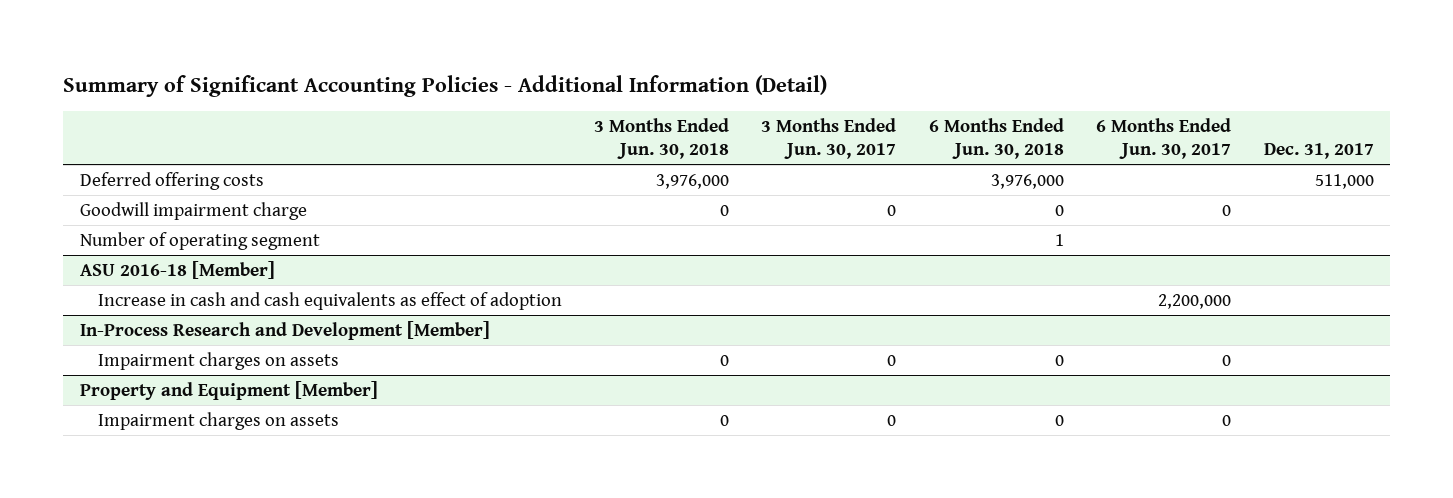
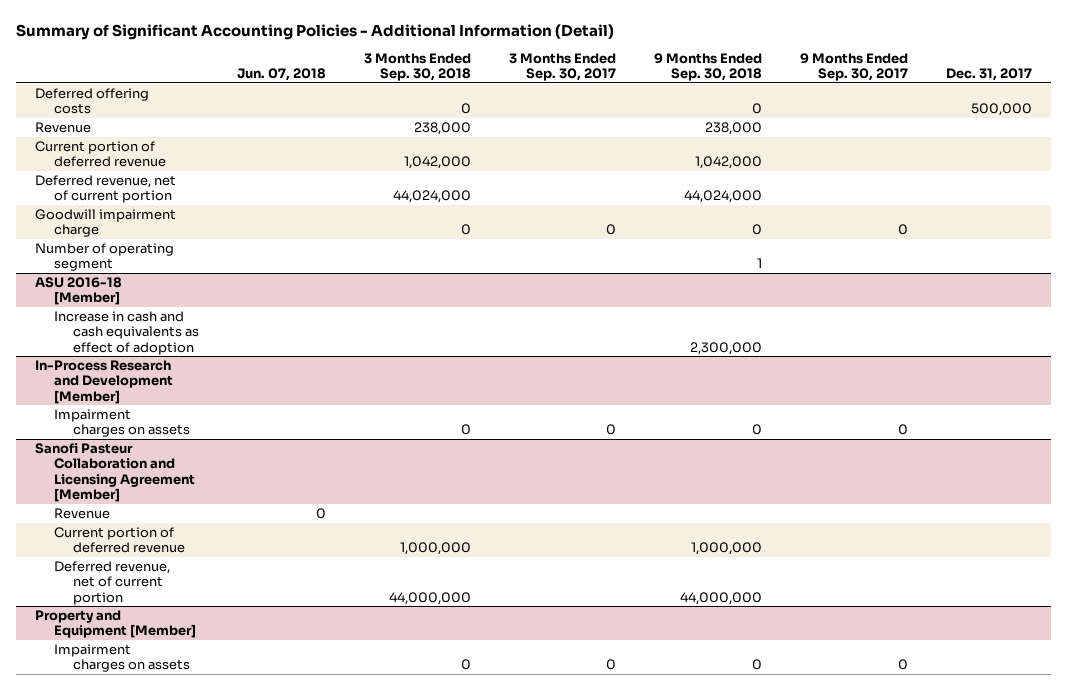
- | 3 Months Ended Jun. 30, 2018 | 3 Months Ended Jun. 30, 2017 | 6 Months Ended Jun. 30, 2018 | 6 Months Ended Jun. 30, 2017 | Dec. 31, 2017
+ | Jun. 07, 2018 | 3 Months Ended Sep. 30, 2018 | 3 Months Ended Sep. 30, 2017 | 9 Months Ended Sep. 30, 2018 | 9 Months Ended Sep. 30, 2017 | Dec. 31, 2017
- Deferred offering costs | 3,976,000 | | 3,976,000 | | 511,000
+ Deferred offering costs | | 0 | | 0 | | 500,000
+ Revenue | | 238,000 | | 238,000 | |
+ Current portion of deferred revenue | | 1,042,000 | | 1,042,000 | |
+ Deferred revenue, net of current portion | | 44,024,000 | | 44,024,000 | |
+ Sanofi Pasteur Collaboration and Licensing Agreement [Member]
+ Revenue | 0 | | | | |
+ Current portion of deferred revenue | | 1,000,000 | | 1,000,000 | |
+ Deferred revenue, net of current portion | | 44,000,000 | | 44,000,000 | |

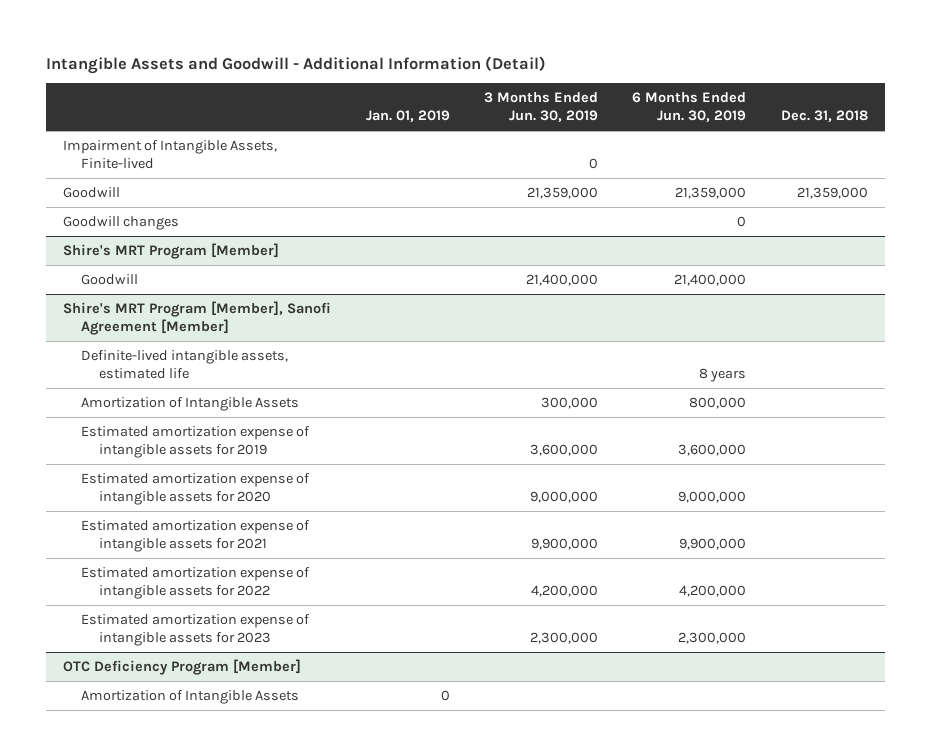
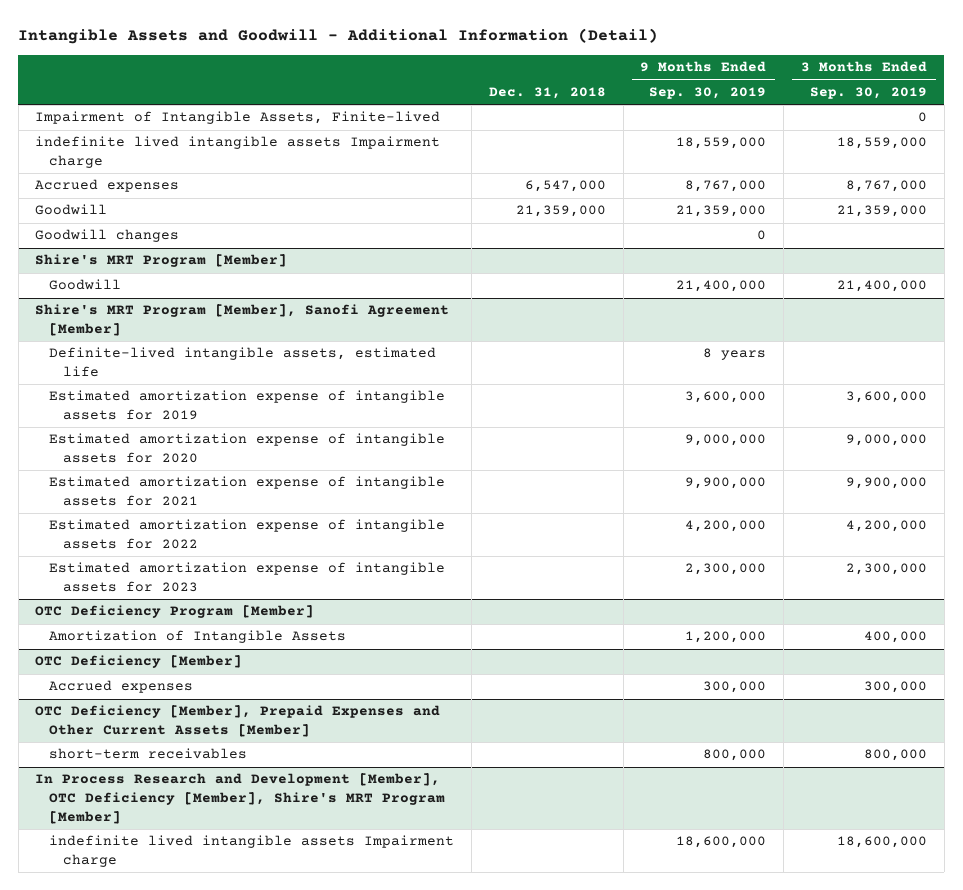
- | Jan. 01, 2019 | 3 Months Ended Jun. 30, 2019 | 6 Months Ended Jun. 30, 2019 | Dec. 31, 2018
+ | Dec. 31, 2018 | 9 Months Ended Sep. 30, 2019 | 3 Months Ended Sep. 30, 2019
+ indefinite lived intangible assets Impairment charge | | 18,559,000 | 18,559,000
+ Accrued expenses | 6,547,000 | 8,767,000 | 8,767,000
@ Shire's MRT Program [Member], Sanofi Agreement [Member]
- Amortization of Intangible Assets | | 300,000 | 800,000 |
+ OTC Deficiency [Member]
+ Accrued expenses | | 300,000 | 300,000
+ OTC Deficiency [Member], Prepaid Expenses and Other Current Assets [Member]
+ short-term receivables | | 800,000 | 800,000
+ In Process Research and Development [Member], OTC Deficiency [Member], Shire's MRT Program [Member]
+ indefinite lived intangible assets Impairment charge | | 18,600,000 | 18,600,000

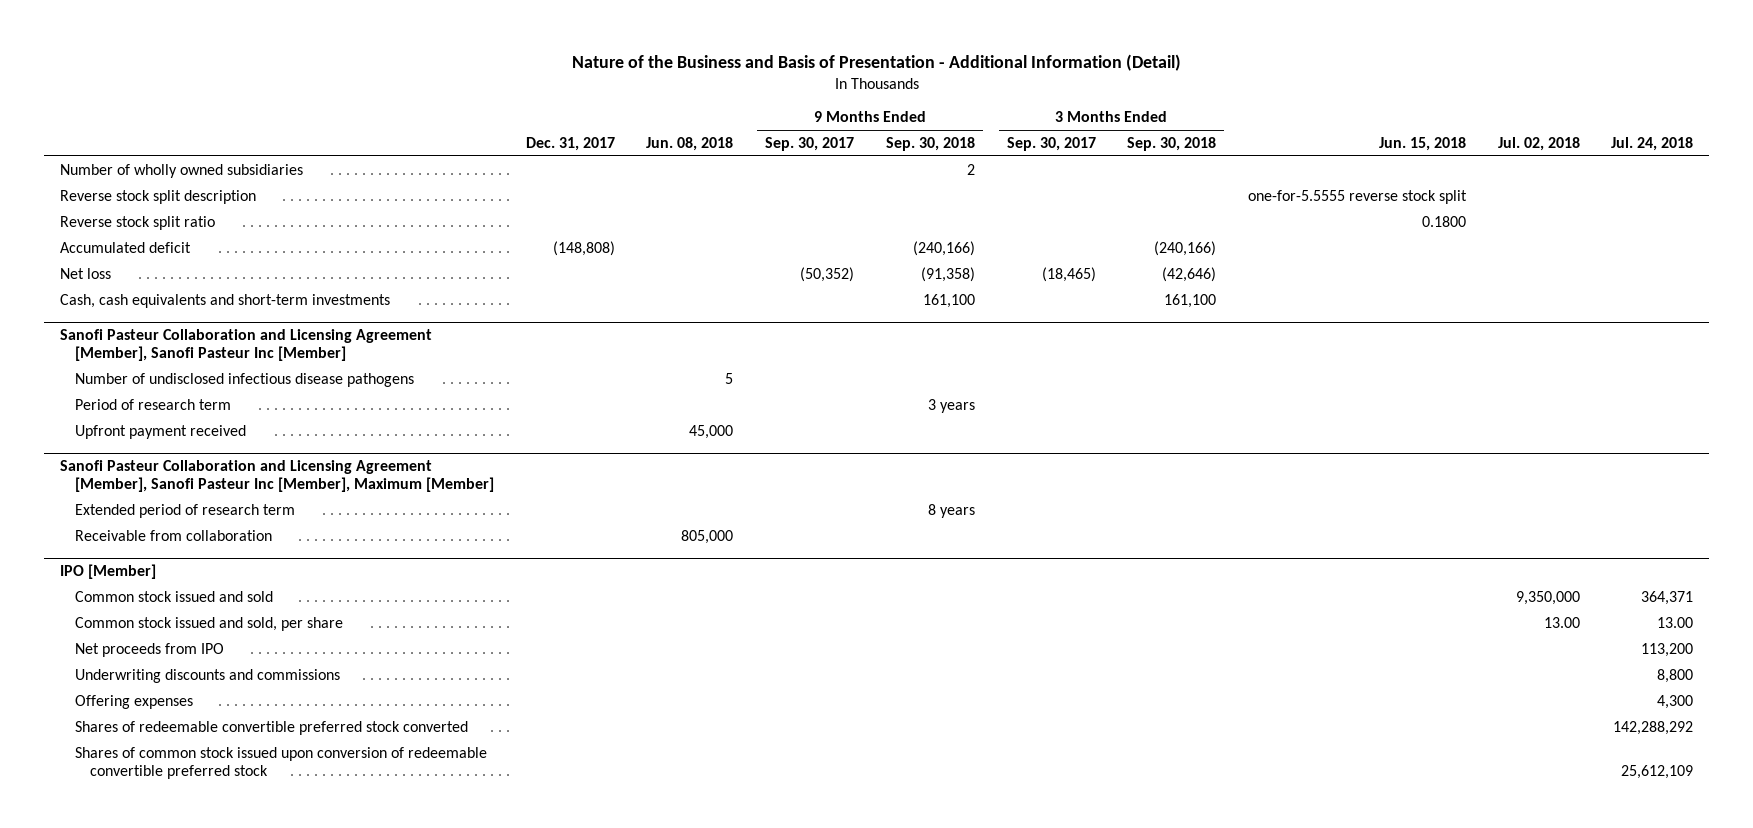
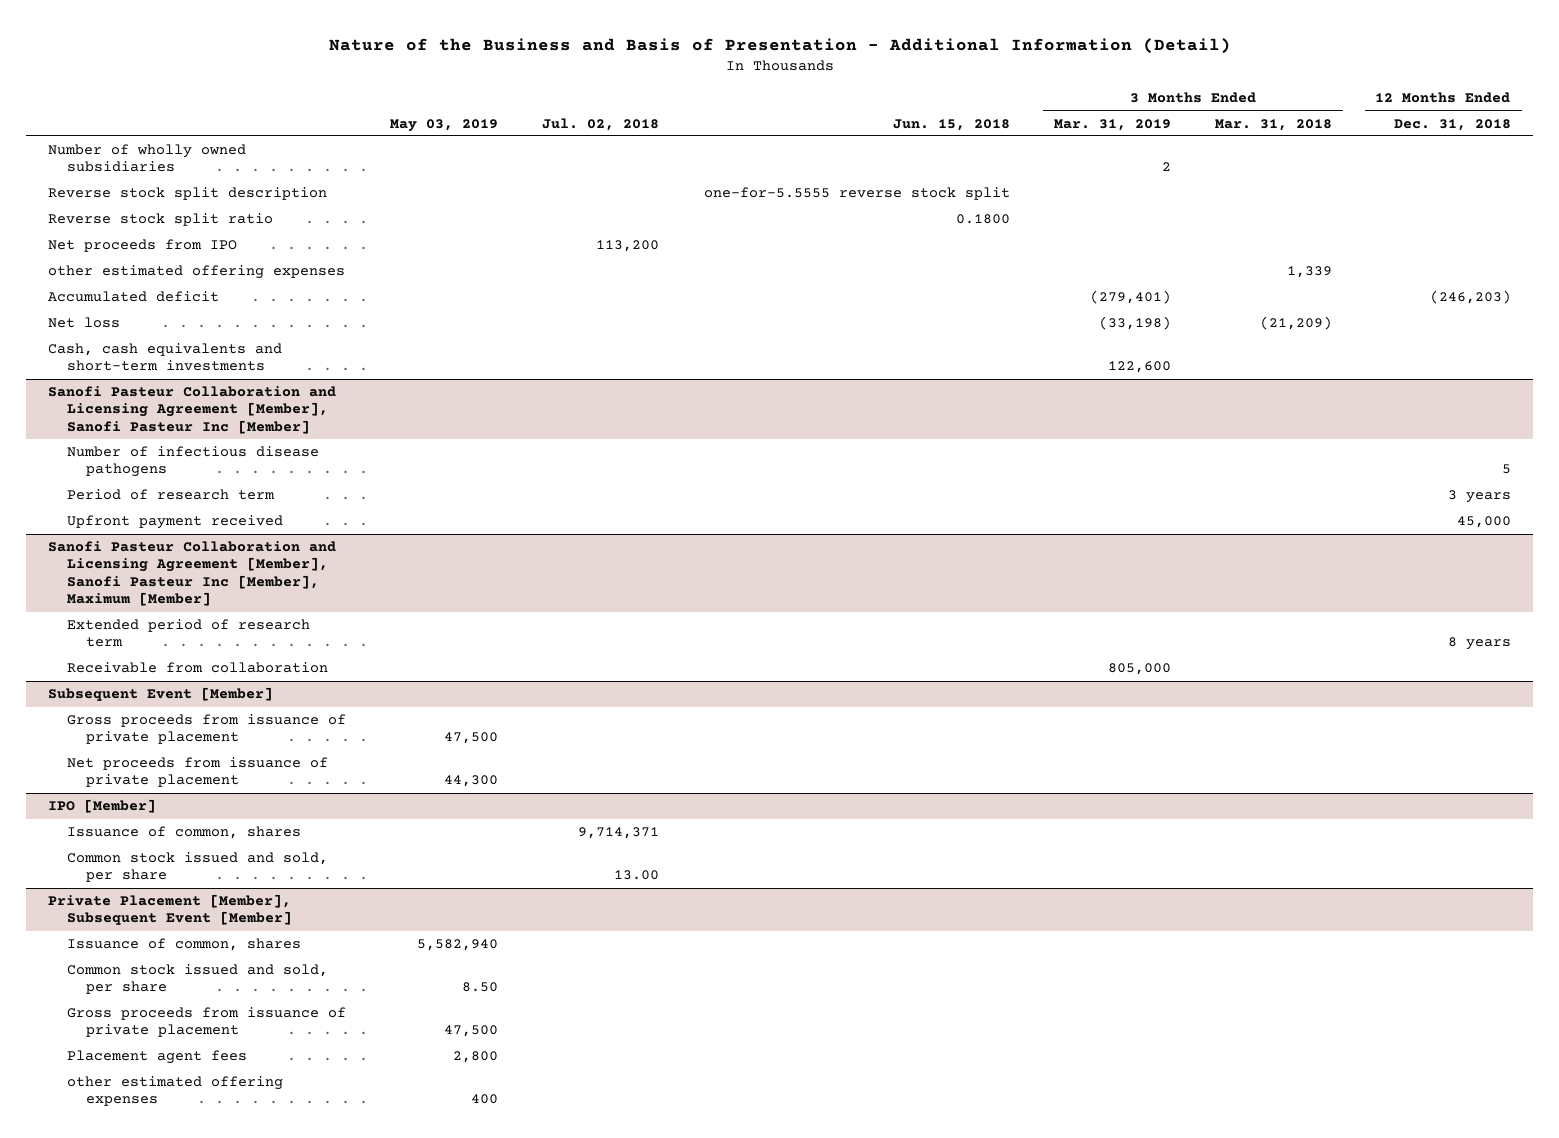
- | Dec. 31, 2017 | Jun. 08, 2018 | 9 Months Ended Sep. 30, 2017 | 9 Months Ended Sep. 30, 2018 | 3 Months Ended Sep. 30, 2017 | 3 Months Ended Sep. 30, 2018 | Jun. 15, 2018 | Jul. 02, 2018 | Jul. 24, 2018
+ | May 03, 2019 | Jul. 02, 2018 | Jun. 15, 2018 | 3 Months Ended Mar. 31, 2019 | 3 Months Ended Mar. 31, 2018 | 12 Months Ended Dec. 31, 2018
+ Net proceeds from IPO | | 113,200 | | | |
+ other estimated offering expenses | | | | | 1,339 |
@ Sanofi Pasteur Collaboration and Licensing Agreement [Member], Sanofi Pasteur Inc [Member]
- Number of undisclosed infectious disease pathogens | | 5 | | | | | | |
+ Number of infectious disease pathogens | | | | | | 5
+ Subsequent Event [Member]
+ Gross proceeds from issuance of private placement | 47,500 | | | | |
+ Net proceeds from issuance of private placement | 44,300 | | | | |
@ IPO [Member]
- Common stock issued and sold | | | | | | | | 9,350,000 | 364,371
+ Issuance of common, shares | | 9,714,371 | | | |
- Net proceeds from IPO | | | | | | | | | 113,200
- Underwriting discounts and commissions | | | | | | | | | 8,800
- Offering expenses | | | | | | | | | 4,300
- Shares of redeemable convertible preferred stock converted | | | | | | | | | 142,288,292
- Shares of common stock issued upon conversion of redeemable convertible preferred stock | | | | | | | | | 25,612,109
+ Private Placement [Member], Subsequent Event [Member]
+ Issuance of common, shares | 5,582,940 | | | | |
+ Common stock issued and sold, per share | 8.50 | | | | |
+ Gross proceeds from issuance of private placement | 47,500 | | | | |
+ Placement agent fees | 2,800 | | | | |
+ other estimated offering expenses | 400 | | | | |

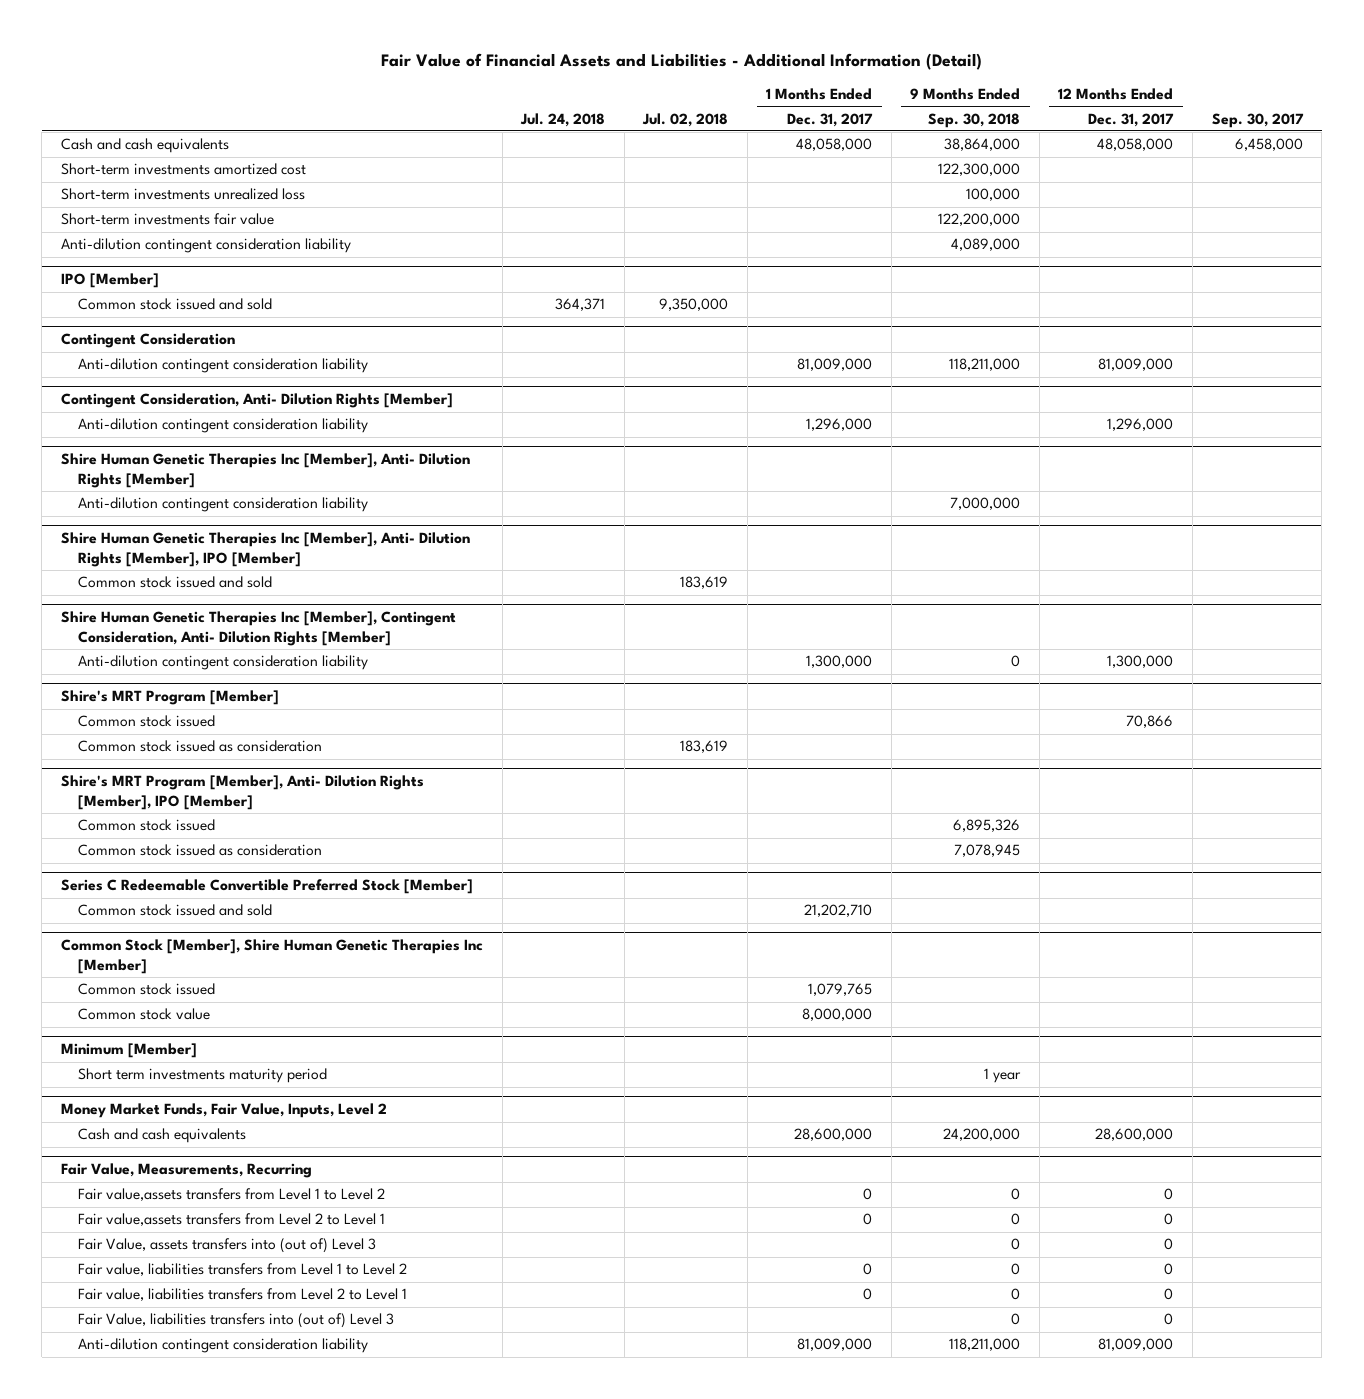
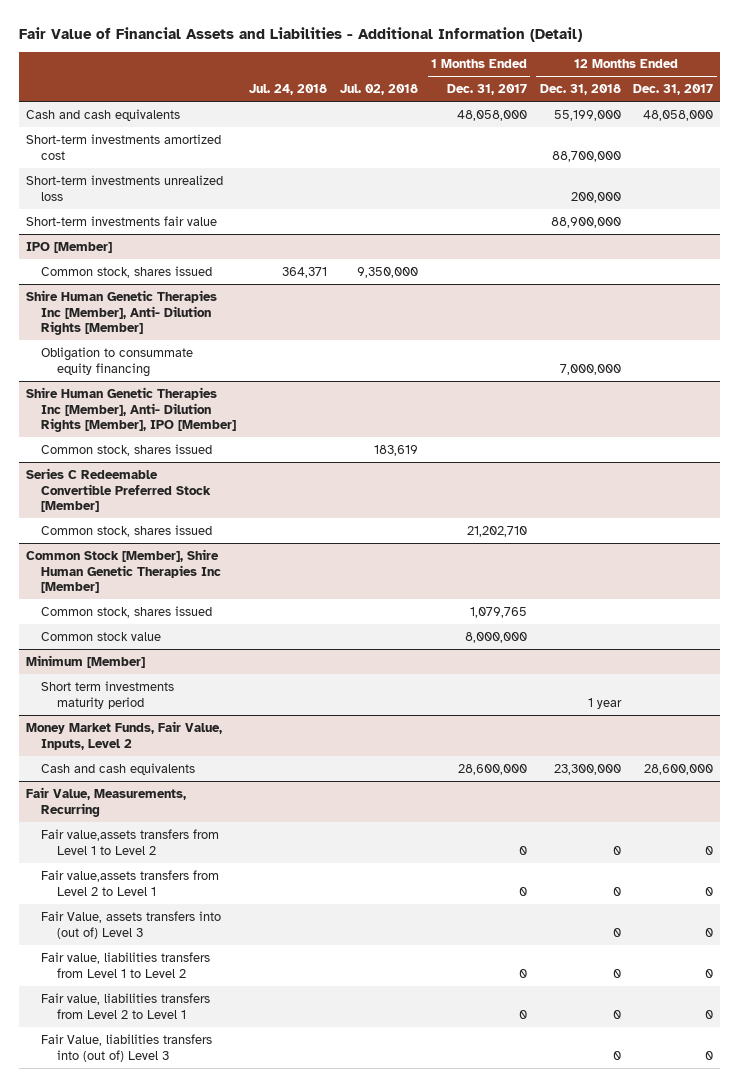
- | Jul. 24, 2018 | Jul. 02, 2018 | 1 Months Ended Dec. 31, 2017 | 9 Months Ended Sep. 30, 2018 | 12 Months Ended Dec. 31, 2017 | Sep. 30, 2017
+ | Jul. 24, 2018 | Jul. 02, 2018 | 1 Months Ended Dec. 31, 2017 | 12 Months Ended Dec. 31, 2018 | 12 Months Ended Dec. 31, 2017
- Anti-dilution contingent consideration liability | | | | 4,089,000 | |
@ IPO [Member]
- Common stock issued and sold | 364,371 | 9,350,000 | | | |
- Contingent Consideration
- Anti-dilution contingent consideration liability | | | 81,009,000 | 118,211,000 | 81,009,000 |
- Contingent Consideration, Anti- Dilution Rights [Member]
- Anti-dilution contingent consideration liability | | | 1,296,000 | | 1,296,000 |
@ IPO [Member]
+ Common stock, shares issued | 364,371 | 9,350,000 | | |
@ Shire Human Genetic Therapies Inc [Member], Anti- Dilution Rights [Member]
- Anti-dilution contingent consideration liability | | | | 7,000,000 | |
+ Obligation to consummate equity financing | | | | 7,000,000 |
@ Shire Human Genetic Therapies Inc [Member], Anti- Dilution Rights [Member], IPO [Member]
- Common stock issued and sold | | 183,619 | | | |
- Shire Human Genetic Therapies Inc [Member], Contingent Consideration, Anti- Dilution Rights [Member]
- Anti-dilution contingent consideration liability | | | 1,300,000 | 0 | 1,300,000 |
- Shire's MRT Program [Member]
- Common stock issued | | | | | 70,866 |
- Common stock issued as consideration | | 183,619 | | | |
- Shire's MRT Program [Member], Anti- Dilution Rights [Member], IPO [Member]
- Common stock issued | | | | 6,895,326 | |
- Common stock issued as consideration | | | | 7,078,945 | |
@ Shire Human Genetic Therapies Inc [Member], Anti- Dilution Rights [Member], IPO [Member]
+ Common stock, shares issued | | 183,619 | | |
@ Series C Redeemable Convertible Preferred Stock [Member]
- Common stock issued and sold | | | 21,202,710 | | |
+ Common stock, shares issued | | | 21,202,710 | |
@ Common Stock [Member], Shire Human Genetic Therapies Inc [Member]
- Common stock issued | | | 1,079,765 | | |
+ Common stock, shares issued | | | 1,079,765 | |
@ Fair Value, Measurements, Recurring
- Anti-dilution contingent consideration liability | | | 81,009,000 | 118,211,000 | 81,009,000 |

